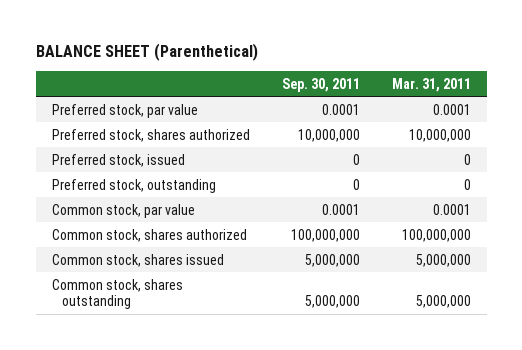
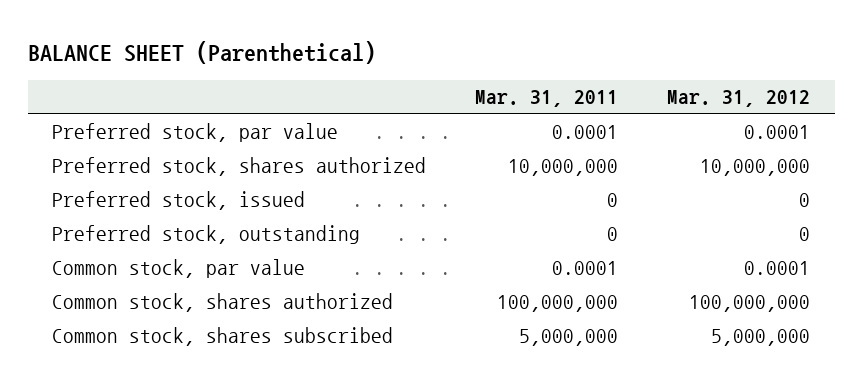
- | Sep. 30, 2011 | Mar. 31, 2011
+ | Mar. 31, 2011 | Mar. 31, 2012
- Common stock, shares issued | 5,000,000 | 5,000,000
- Common stock, shares outstanding | 5,000,000 | 5,000,000
+ Common stock, shares subscribed | 5,000,000 | 5,000,000

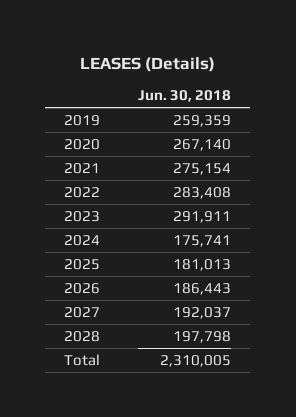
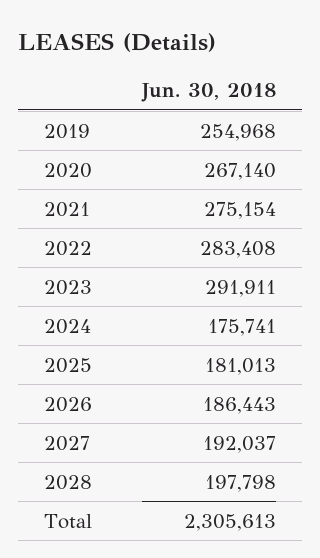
- 2019 | 259,359
+ 2019 | 254,968
- Total | 2,310,005
+ Total | 2,305,613

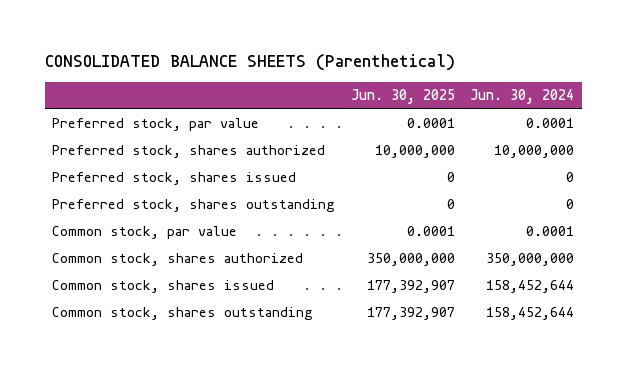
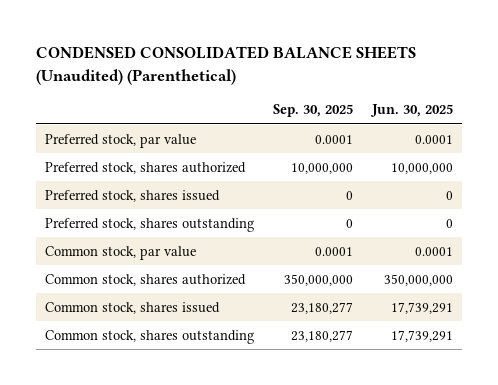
- CONSOLIDATED BALANCE SHEETS (Parenthetical)
+ CONDENSED CONSOLIDATED BALANCE SHEETS (Unaudited) (Parenthetical)
- | Jun. 30, 2025 | Jun. 30, 2024
+ | Sep. 30, 2025 | Jun. 30, 2025
- Common stock, shares issued | 177,392,907 | 158,452,644
- Common stock, shares outstanding | 177,392,907 | 158,452,644
+ Common stock, shares issued | 23,180,277 | 17,739,291
+ Common stock, shares outstanding | 23,180,277 | 17,739,291

